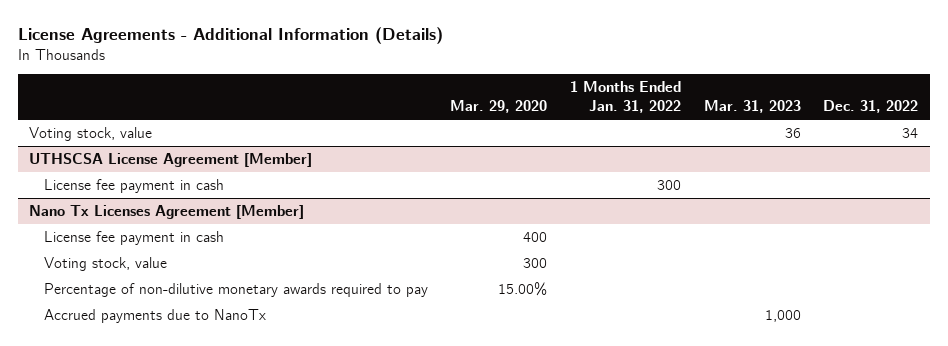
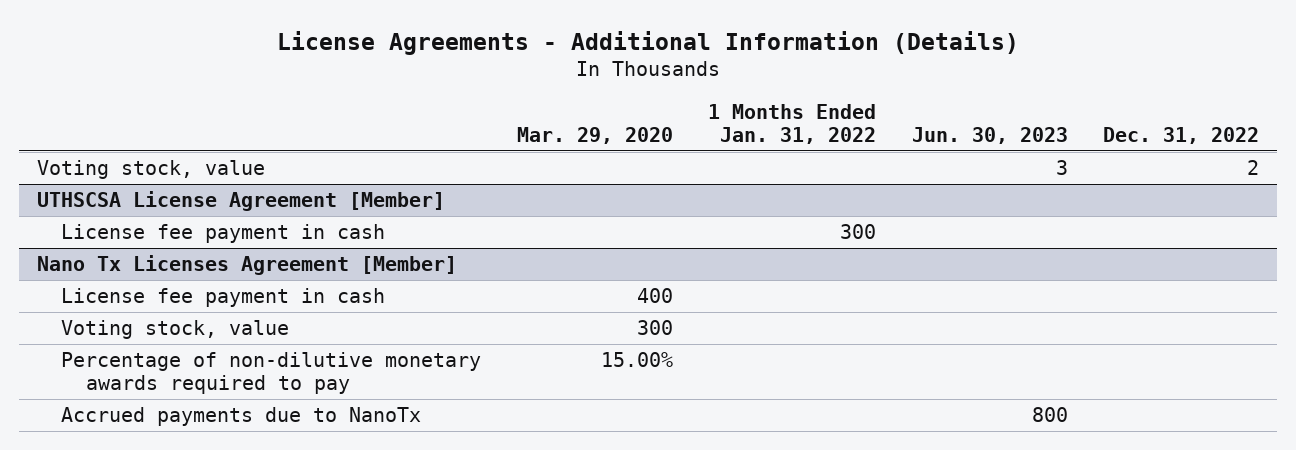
- | Mar. 29, 2020 | 1 Months Ended Jan. 31, 2022 | Mar. 31, 2023 | Dec. 31, 2022
+ | Mar. 29, 2020 | 1 Months Ended Jan. 31, 2022 | Jun. 30, 2023 | Dec. 31, 2022
- Voting stock, value | | | 36 | 34
+ Voting stock, value | | | 3 | 2

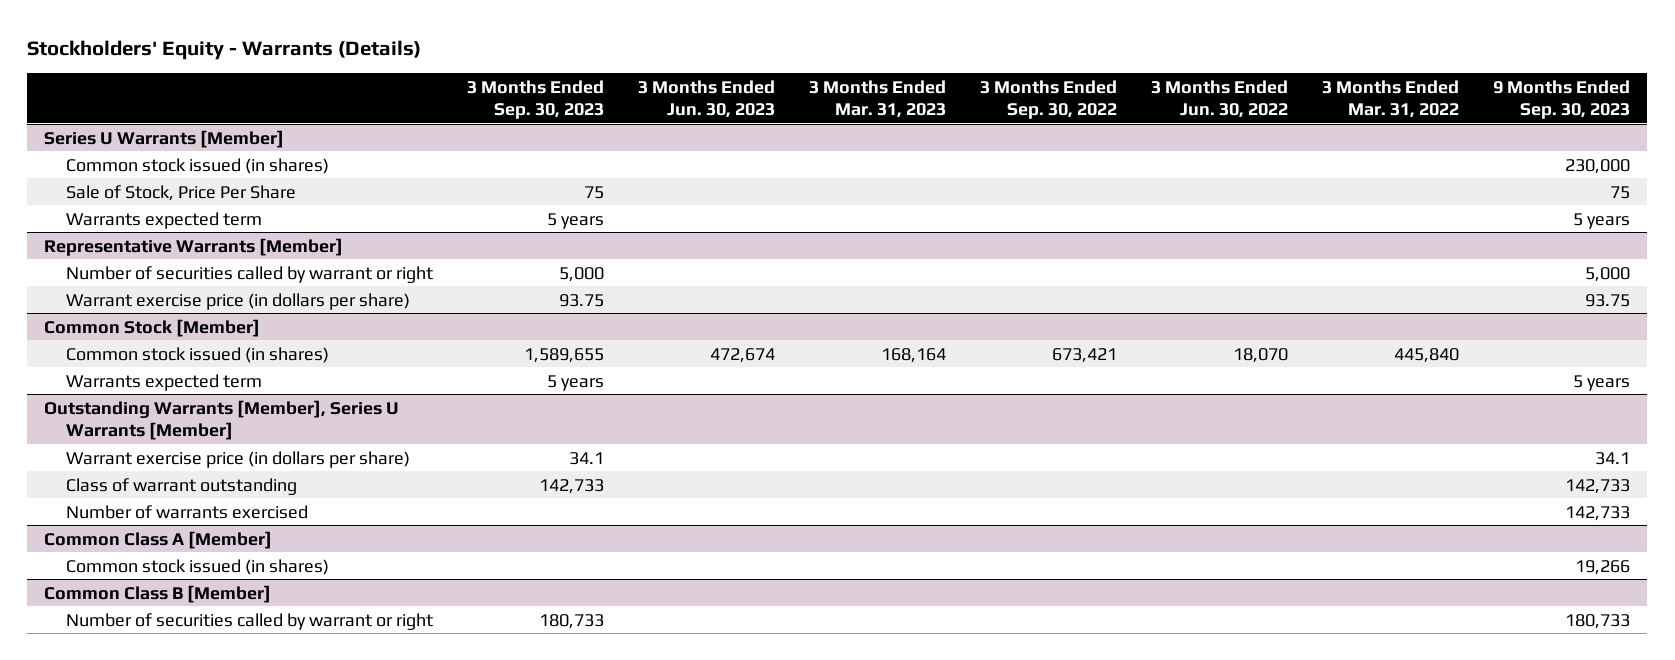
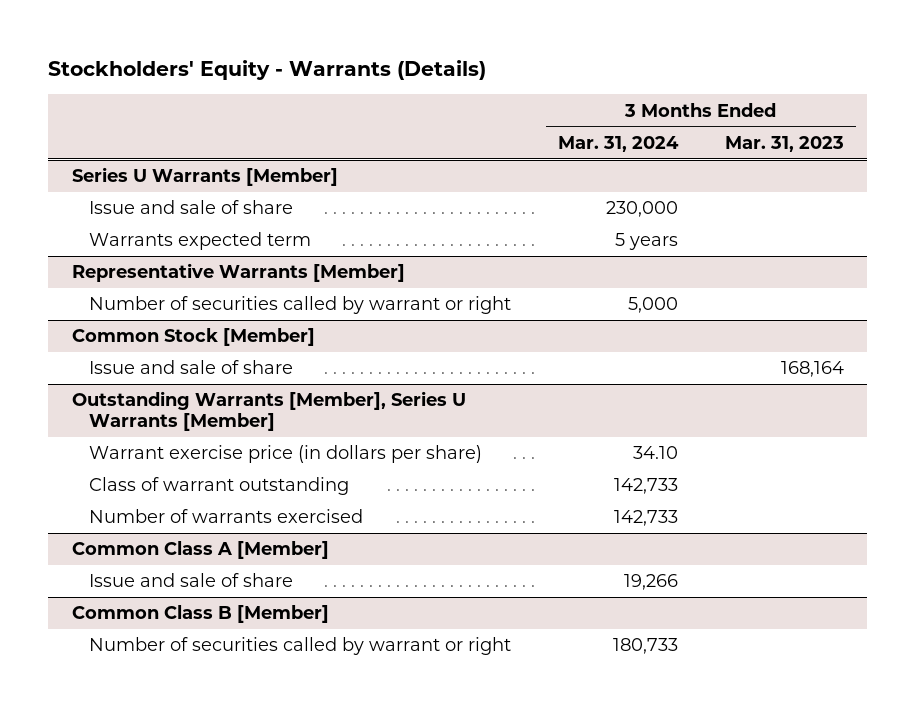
- | 3 Months Ended Sep. 30, 2023 | 3 Months Ended Jun. 30, 2023 | 3 Months Ended Mar. 31, 2023 | 3 Months Ended Sep. 30, 2022 | 3 Months Ended Jun. 30, 2022 | 3 Months Ended Mar. 31, 2022 | 9 Months Ended Sep. 30, 2023
+ | 3 Months Ended Mar. 31, 2024 | 3 Months Ended Mar. 31, 2023
@ Series U Warrants [Member]
- Common stock issued (in shares) | | | | | | | 230,000
- Sale of Stock, Price Per Share | 75 | | | | | | 75
+ Issue and sale of share | 230,000 |
@ Representative Warrants [Member]
- Warrant exercise price (in dollars per share) | 93.75 | | | | | | 93.75
@ Common Stock [Member]
- Common stock issued (in shares) | 1,589,655 | 472,674 | 168,164 | 673,421 | 18,070 | 445,840 |
- Warrants expected term | 5 years | | | | | | 5 years
+ Issue and sale of share | | 168,164
@ Common Class A [Member]
- Common stock issued (in shares) | | | | | | | 19,266
+ Issue and sale of share | 19,266 |

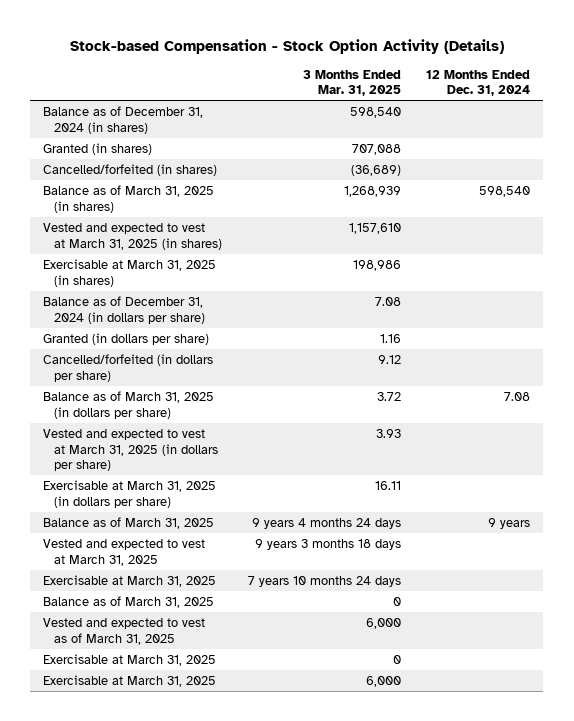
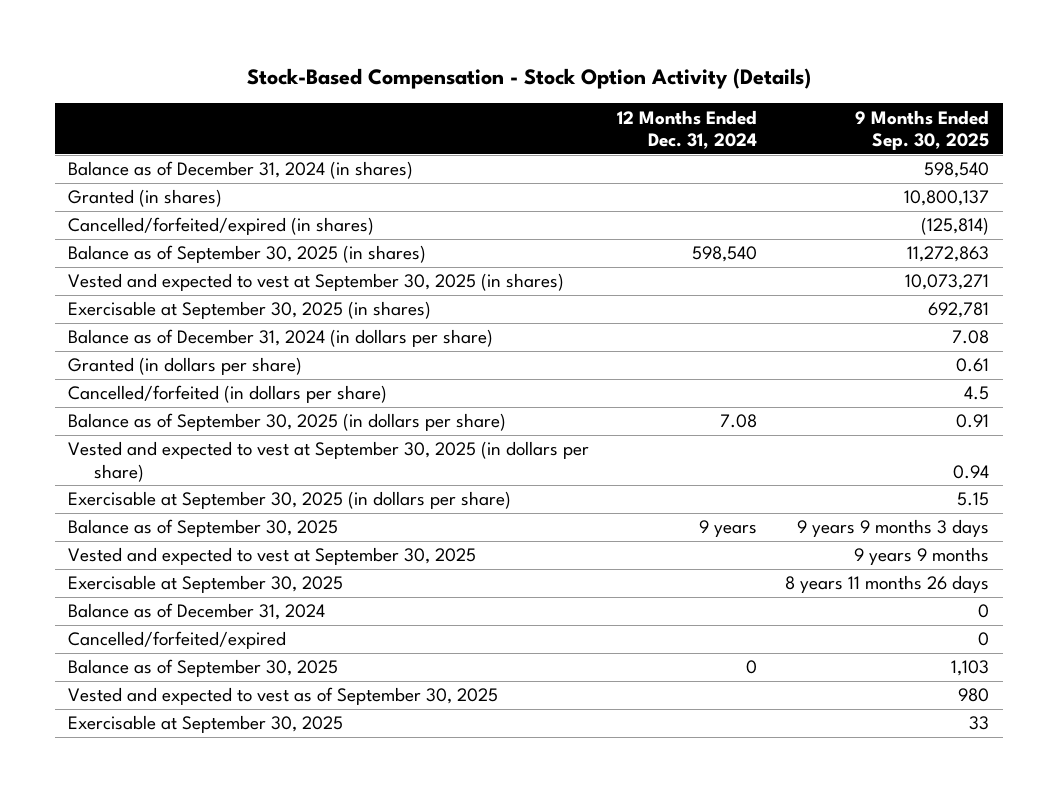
- Stock-based Compensation - Stock Option Activity (Details)
+ Stock-Based Compensation - Stock Option Activity (Details)
- | 3 Months Ended Mar. 31, 2025 | 12 Months Ended Dec. 31, 2024
+ | 12 Months Ended Dec. 31, 2024 | 9 Months Ended Sep. 30, 2025
- Cancelled/forfeited (in shares) | (36,689) |
- Balance as of March 31, 2025 (in shares) | 1,268,939 | 598,540
- Vested and expected to vest at March 31, 2025 (in shares) | 1,157,610 |
- Exercisable at March 31, 2025 (in shares) | 198,986 |
+ Cancelled/forfeited/expired (in shares) | | (125,814)
+ Balance as of September 30, 2025 (in shares) | 598,540 | 11,272,863
+ Vested and expected to vest at September 30, 2025 (in shares) | | 10,073,271
+ Exercisable at September 30, 2025 (in shares) | | 692,781
- Balance as of March 31, 2025 (in dollars per share) | 3.72 | 7.08
- Vested and expected to vest at March 31, 2025 (in dollars per share) | 3.93 |
- Exercisable at March 31, 2025 (in dollars per share) | 16.11 |
- Balance as of March 31, 2025 | 9 years 4 months 24 days | 9 years
- Vested and expected to vest at March 31, 2025 | 9 years 3 months 18 days |
- Exercisable at March 31, 2025 | 7 years 10 months 24 days |
- Balance as of March 31, 2025 | 0 |
- Vested and expected to vest as of March 31, 2025 | 6,000 |
- Exercisable at March 31, 2025 | 0 |
- Exercisable at March 31, 2025 | 6,000 |
+ Balance as of September 30, 2025 (in dollars per share) | 7.08 | 0.91
+ Vested and expected to vest at September 30, 2025 (in dollars per share) | | 0.94
+ Exercisable at September 30, 2025 (in dollars per share) | | 5.15
+ Balance as of September 30, 2025 | 9 years | 9 years 9 months 3 days
+ Vested and expected to vest at September 30, 2025 | | 9 years 9 months
+ Exercisable at September 30, 2025 | | 8 years 11 months 26 days
+ Balance as of December 31, 2024 | | 0
+ Cancelled/forfeited/expired | | 0
+ Balance as of September 30, 2025 | 0 | 1,103
+ Vested and expected to vest as of September 30, 2025 | | 980
+ Exercisable at September 30, 2025 | | 33

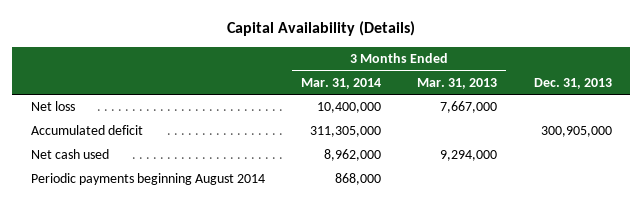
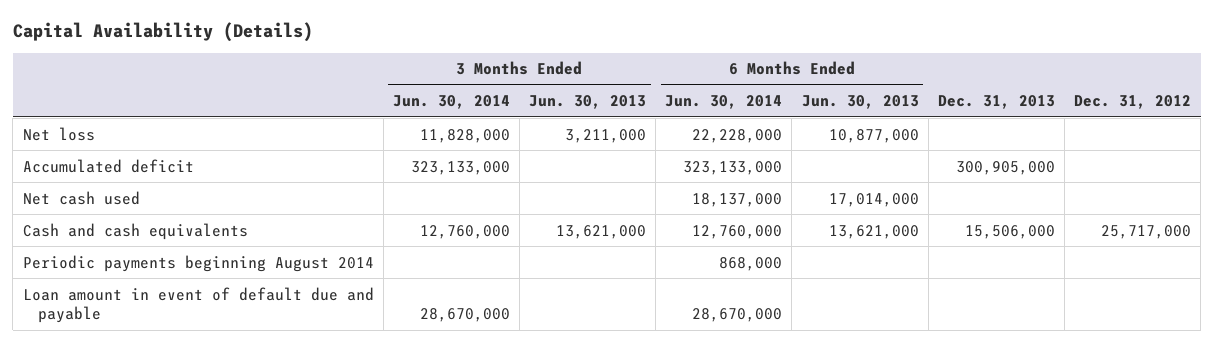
- | 3 Months Ended Mar. 31, 2014 | 3 Months Ended Mar. 31, 2013 | Dec. 31, 2013
+ | 3 Months Ended Jun. 30, 2014 | 3 Months Ended Jun. 30, 2013 | 6 Months Ended Jun. 30, 2014 | 6 Months Ended Jun. 30, 2013 | Dec. 31, 2013 | Dec. 31, 2012
+ Cash and cash equivalents | 12,760,000 | 13,621,000 | 12,760,000 | 13,621,000 | 15,506,000 | 25,717,000
+ Loan amount in event of default due and payable | 28,670,000 | | 28,670,000 | | |

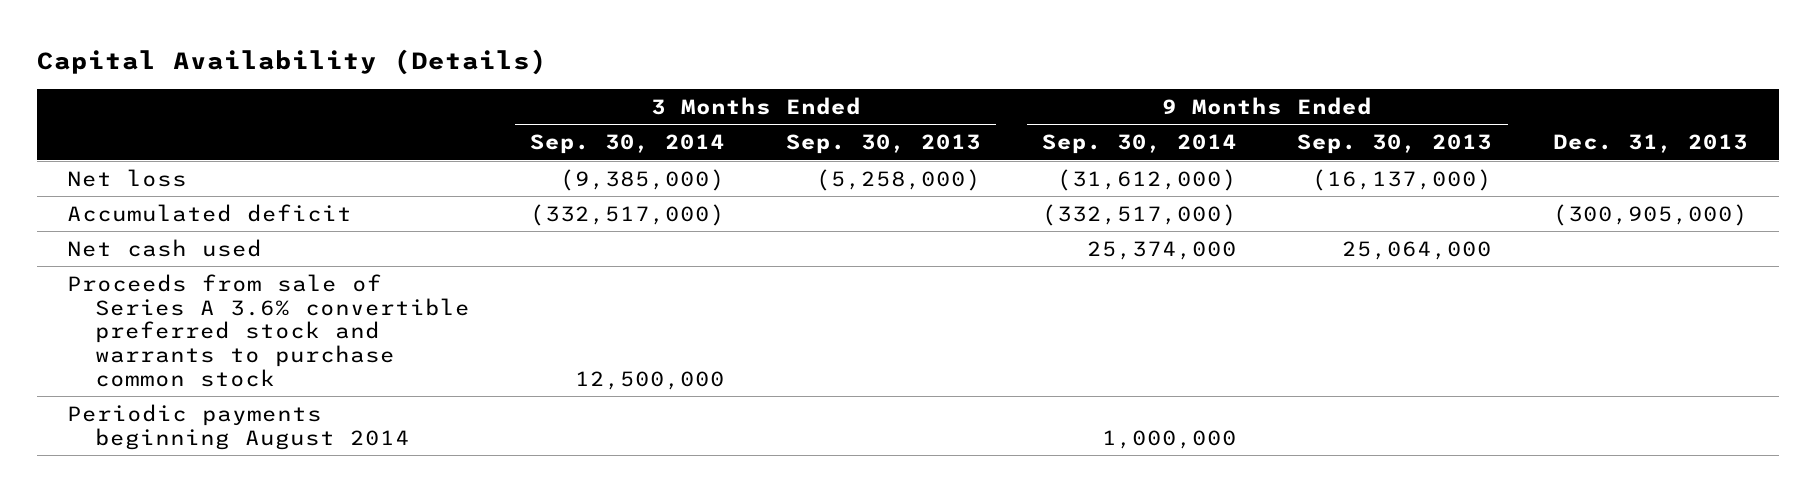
- | 3 Months Ended Jun. 30, 2014 | 3 Months Ended Jun. 30, 2013 | 6 Months Ended Jun. 30, 2014 | 6 Months Ended Jun. 30, 2013 | Dec. 31, 2013 | Dec. 31, 2012
+ | 3 Months Ended Sep. 30, 2014 | 3 Months Ended Sep. 30, 2013 | 9 Months Ended Sep. 30, 2014 | 9 Months Ended Sep. 30, 2013 | Dec. 31, 2013
- Accumulated deficit | 323,133,000 | | 323,133,000 | | 300,905,000 |
+ Accumulated deficit | (332,517,000) | | (332,517,000) | | (300,905,000)
- Cash and cash equivalents | 12,760,000 | 13,621,000 | 12,760,000 | 13,621,000 | 15,506,000 | 25,717,000
+ Proceeds from sale of Series A 3.6% convertible preferred stock and warrants to purchase common stock | 12,500,000 | | | |
- Loan amount in event of default due and payable | 28,670,000 | | 28,670,000 | | |

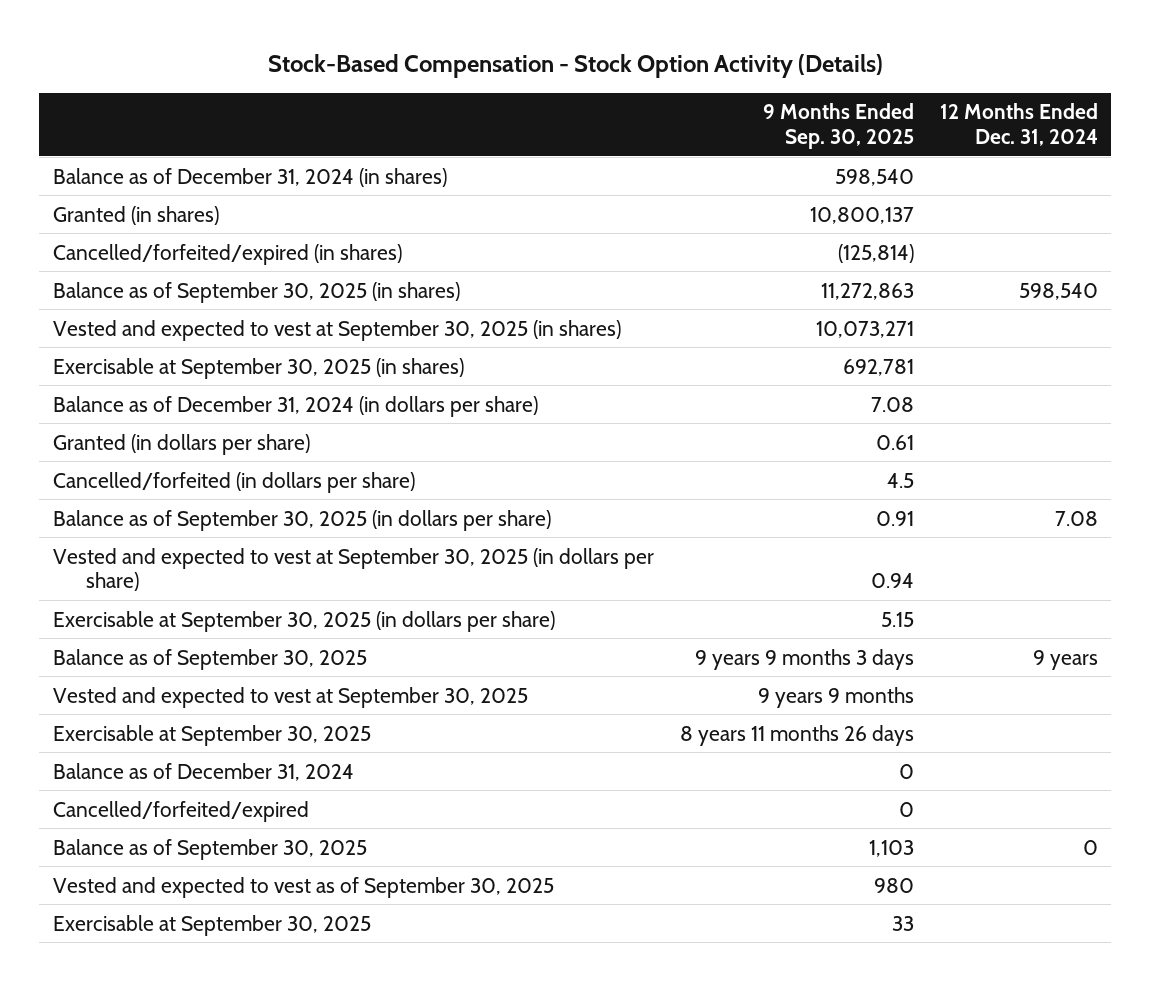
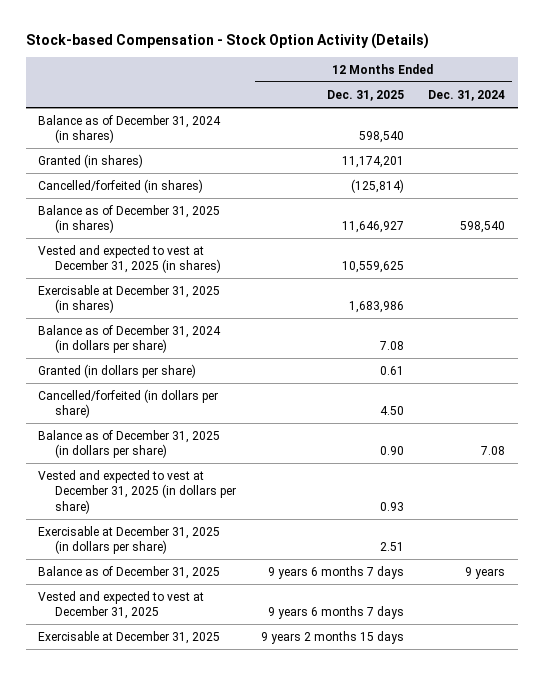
- Stock-Based Compensation - Stock Option Activity (Details)
+ Stock-based Compensation - Stock Option Activity (Details)
- | 9 Months Ended Sep. 30, 2025 | 12 Months Ended Dec. 31, 2024
+ | 12 Months Ended Dec. 31, 2025 | 12 Months Ended Dec. 31, 2024
- Cancelled/forfeited/expired (in shares) | (125,814) |
- Balance as of September 30, 2025 (in shares) | 11,272,863 | 598,540
- Vested and expected to vest at September 30, 2025 (in shares) | 10,073,271 |
- Exercisable at September 30, 2025 (in shares) | 692,781 |
+ Cancelled/forfeited (in shares) | (125,814) |
+ Balance as of December 31, 2025 (in shares) | 11,646,927 | 598,540
+ Vested and expected to vest at December 31, 2025 (in shares) | 10,559,625 |
+ Exercisable at December 31, 2025 (in shares) | 1,683,986 |
- Balance as of September 30, 2025 (in dollars per share) | 0.91 | 7.08
- Vested and expected to vest at September 30, 2025 (in dollars per share) | 0.94 |
- Exercisable at September 30, 2025 (in dollars per share) | 5.15 |
- Balance as of September 30, 2025 | 9 years 9 months 3 days | 9 years
- Vested and expected to vest at September 30, 2025 | 9 years 9 months |
- Exercisable at September 30, 2025 | 8 years 11 months 26 days |
- Balance as of December 31, 2024 | 0 |
- Cancelled/forfeited/expired | 0 |
- Balance as of September 30, 2025 | 1,103 | 0
- Vested and expected to vest as of September 30, 2025 | 980 |
- Exercisable at September 30, 2025 | 33 |
+ Balance as of December 31, 2025 (in dollars per share) | 0.90 | 7.08
+ Vested and expected to vest at December 31, 2025 (in dollars per share) | 0.93 |
+ Exercisable at December 31, 2025 (in dollars per share) | 2.51 |
+ Balance as of December 31, 2025 | 9 years 6 months 7 days | 9 years
+ Vested and expected to vest at December 31, 2025 | 9 years 6 months 7 days |
+ Exercisable at December 31, 2025 | 9 years 2 months 15 days |

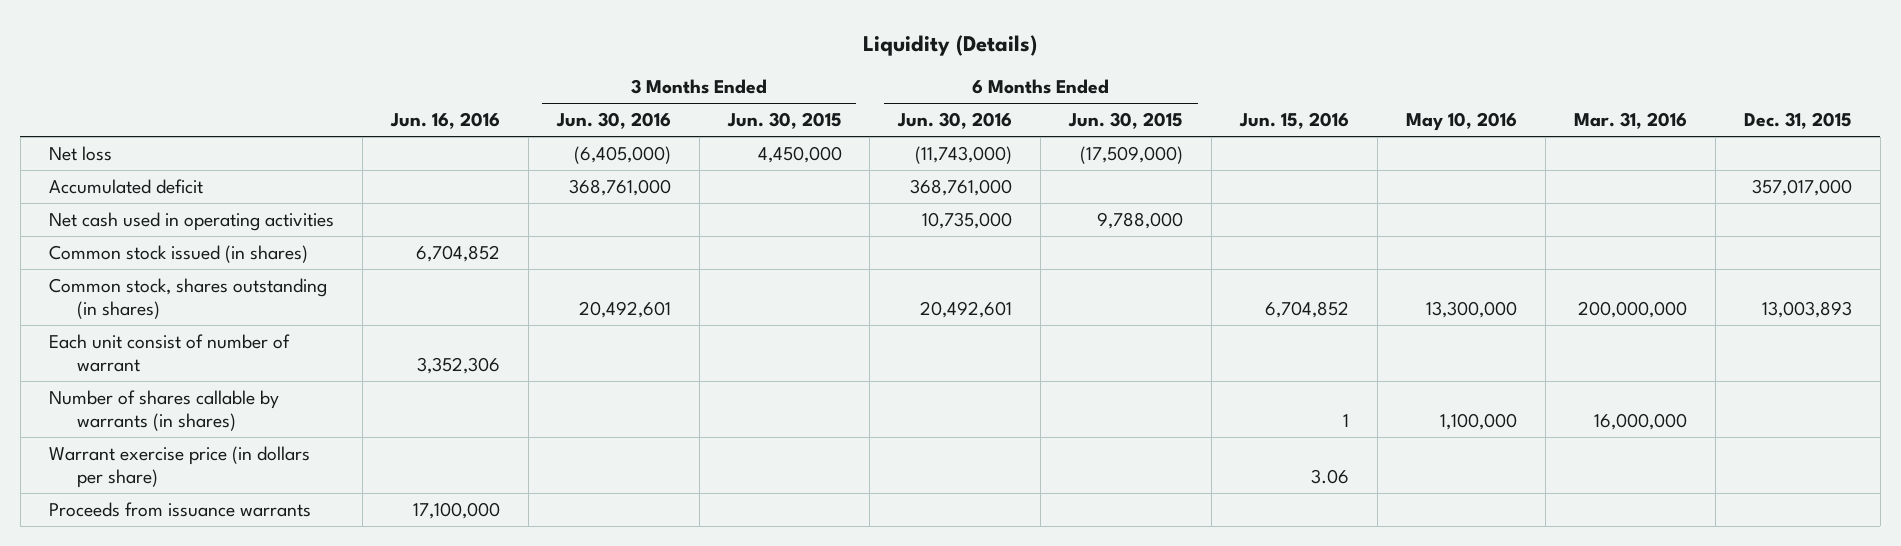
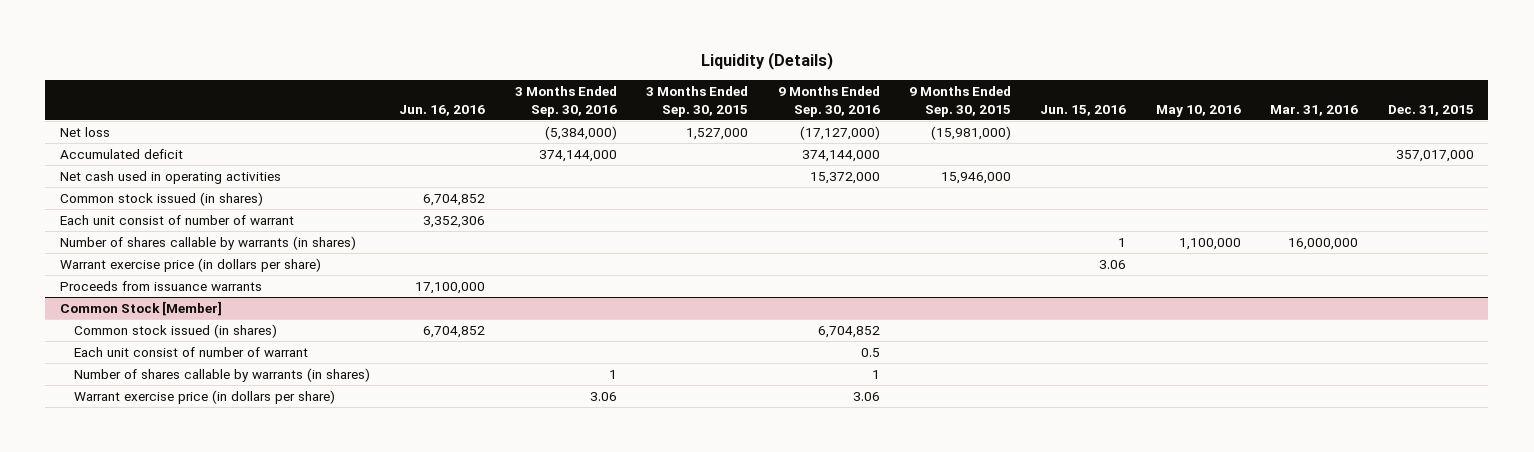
- | Jun. 16, 2016 | 3 Months Ended Jun. 30, 2016 | 3 Months Ended Jun. 30, 2015 | 6 Months Ended Jun. 30, 2016 | 6 Months Ended Jun. 30, 2015 | Jun. 15, 2016 | May 10, 2016 | Mar. 31, 2016 | Dec. 31, 2015
+ | Jun. 16, 2016 | 3 Months Ended Sep. 30, 2016 | 3 Months Ended Sep. 30, 2015 | 9 Months Ended Sep. 30, 2016 | 9 Months Ended Sep. 30, 2015 | Jun. 15, 2016 | May 10, 2016 | Mar. 31, 2016 | Dec. 31, 2015
- Common stock, shares outstanding (in shares) | | 20,492,601 | | 20,492,601 | | 6,704,852 | 13,300,000 | 200,000,000 | 13,003,893
+ Common Stock [Member]
+ Common stock issued (in shares) | 6,704,852 | | | 6,704,852 | | | | |
+ Each unit consist of number of warrant | | | | 0.5 | | | | |
+ Number of shares callable by warrants (in shares) | | 1 | | 1 | | | | |
+ Warrant exercise price (in dollars per share) | | 3.06 | | 3.06 | | | | |

